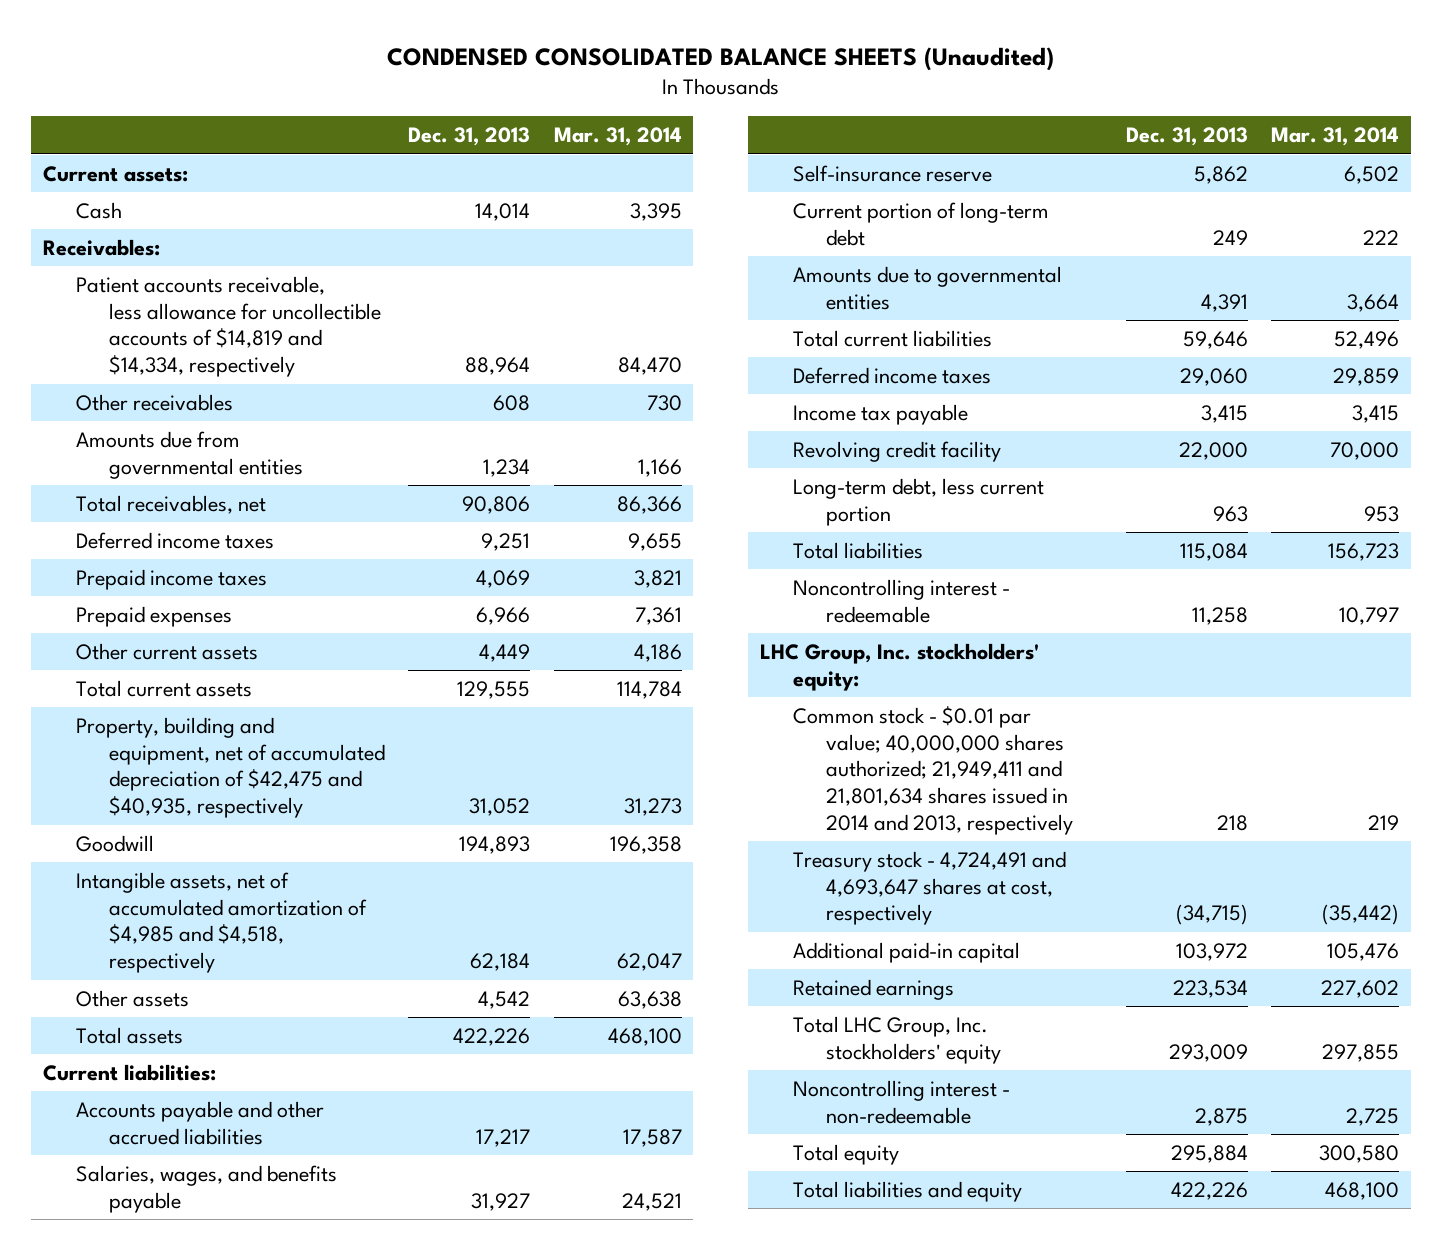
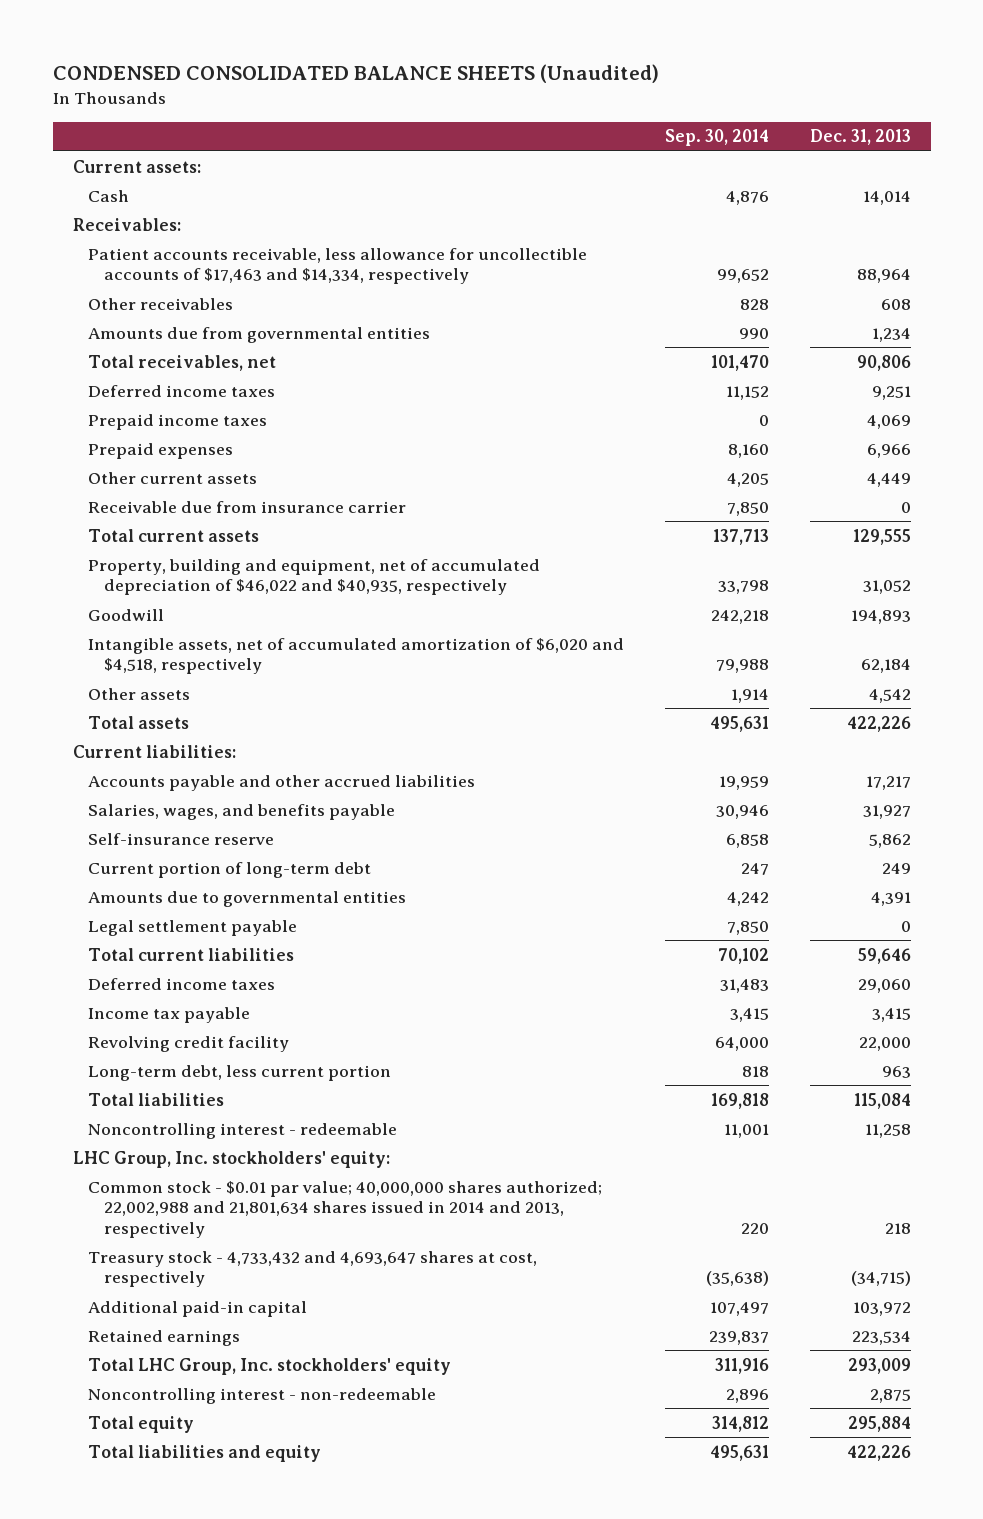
- | Dec. 31, 2013 | Mar. 31, 2014
+ | Sep. 30, 2014 | Dec. 31, 2013
- Patient accounts receivable, less allowance for uncollectible accounts of $14,819 and $14,334, respectively | 88,964 | 84,470
+ Patient accounts receivable, less allowance for uncollectible accounts of $17,463 and $14,334, respectively | 99,652 | 88,964
+ Receivable due from insurance carrier | 7,850 | 0
- Property, building and equipment, net of accumulated depreciation of $42,475 and $40,935, respectively | 31,052 | 31,273
+ Property, building and equipment, net of accumulated depreciation of $46,022 and $40,935, respectively | 33,798 | 31,052
- Intangible assets, net of accumulated amortization of $4,985 and $4,518, respectively | 62,184 | 62,047
+ Intangible assets, net of accumulated amortization of $6,020 and $4,518, respectively | 79,988 | 62,184
+ Legal settlement payable | 7,850 | 0
- Common stock - $0.01 par value; 40,000,000 shares authorized; 21,949,411 and 21,801,634 shares issued in 2014 and 2013, respectively | 218 | 219
- Treasury stock - 4,724,491 and 4,693,647 shares at cost, respectively | (34,715) | (35,442)
+ Common stock - $0.01 par value; 40,000,000 shares authorized; 22,002,988 and 21,801,634 shares issued in 2014 and 2013, respectively | 220 | 218
+ Treasury stock - 4,733,432 and 4,693,647 shares at cost, respectively | (35,638) | (34,715)

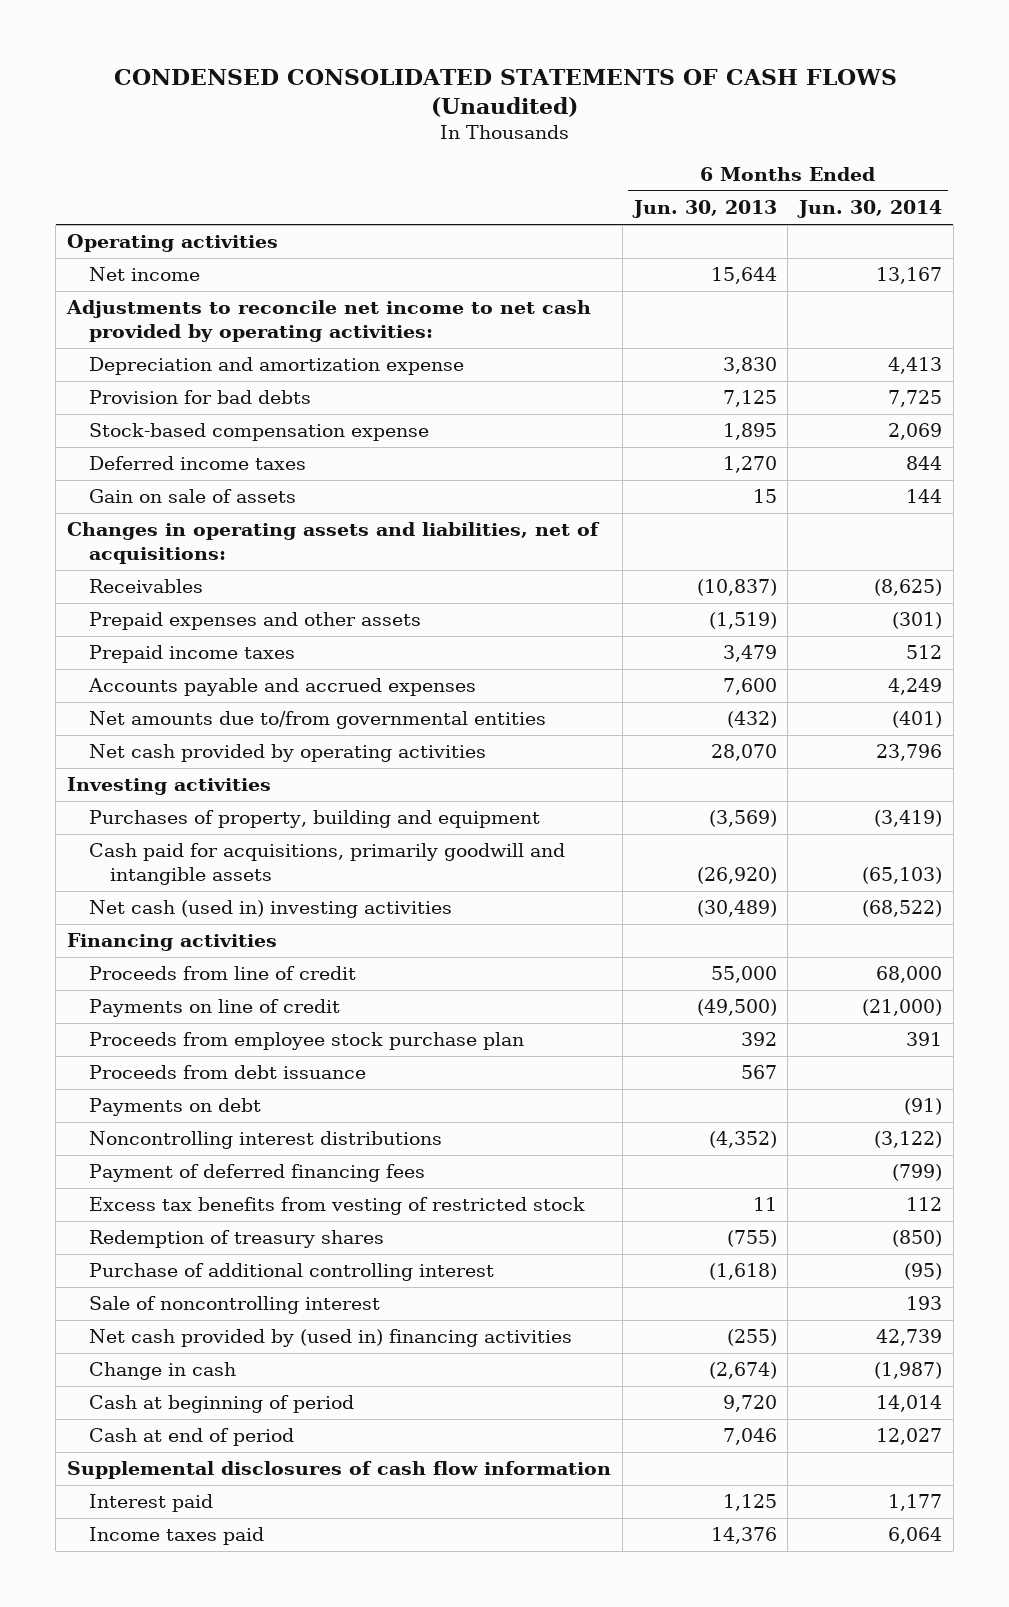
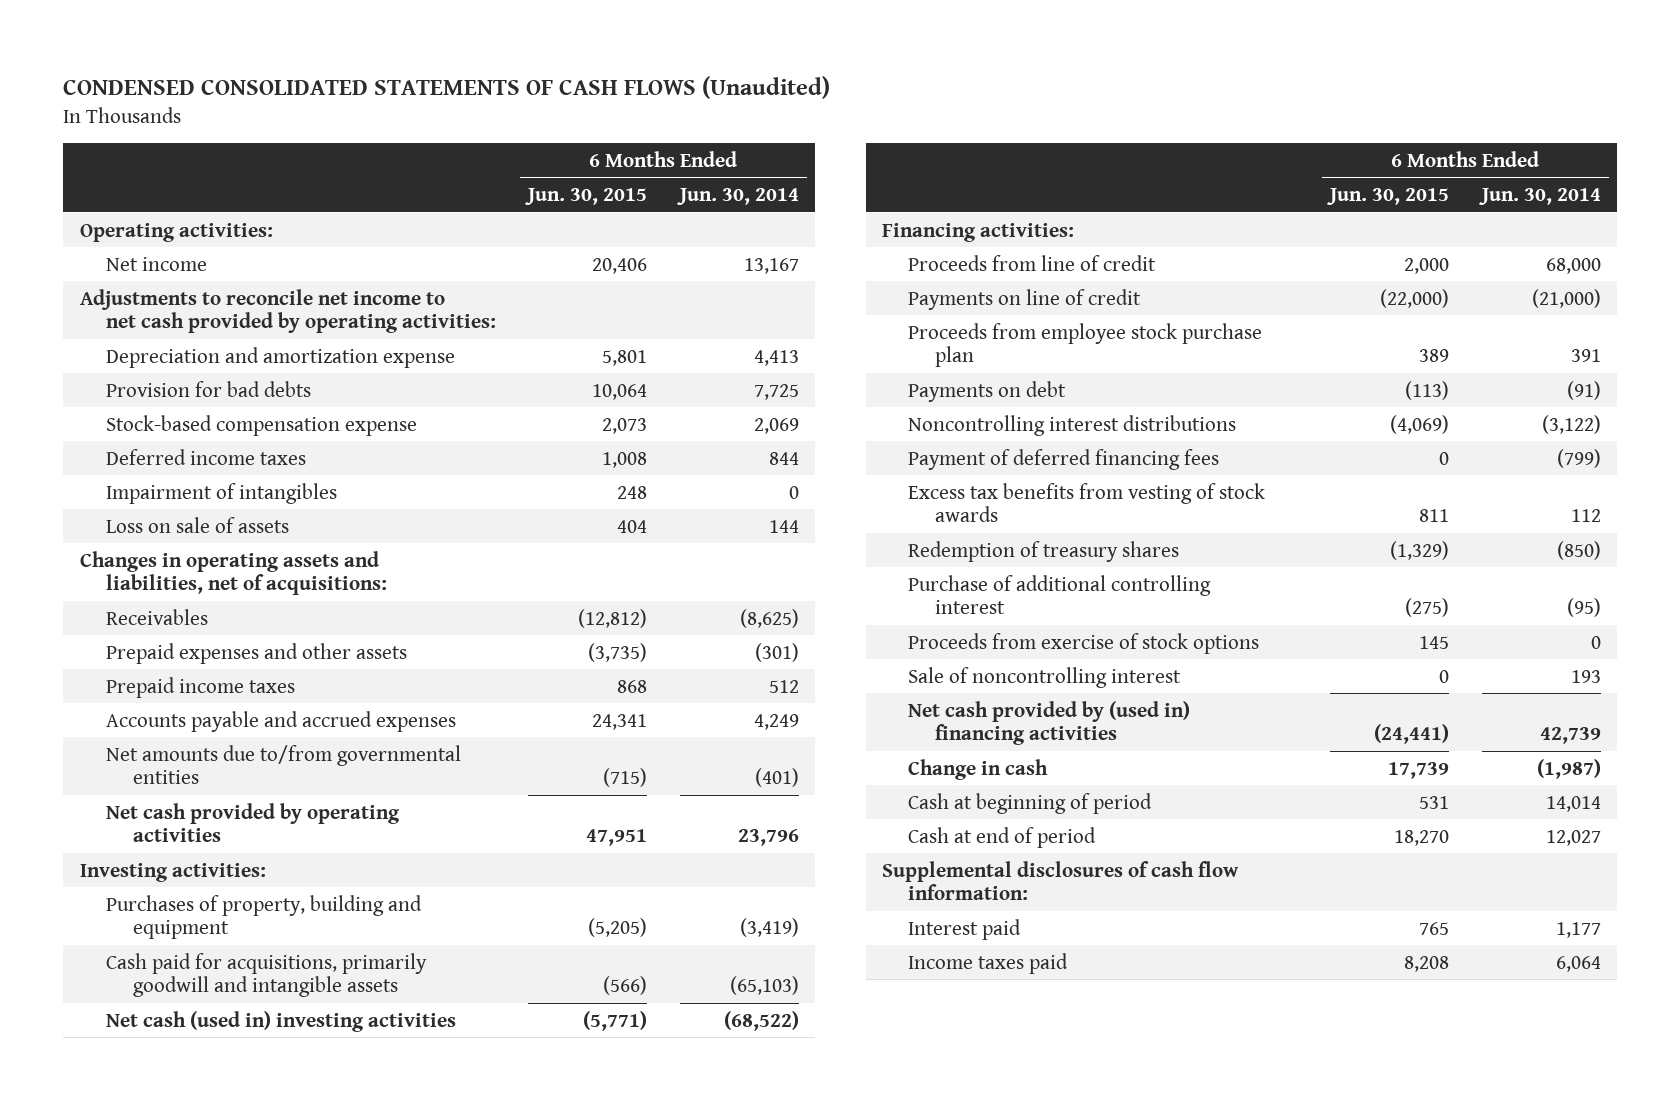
- | 6 Months Ended Jun. 30, 2013 | 6 Months Ended Jun. 30, 2014
+ | 6 Months Ended Jun. 30, 2015 | 6 Months Ended Jun. 30, 2014
- Operating activities
+ Operating activities:
- Gain on sale of assets | 15 | 144
+ Impairment of intangibles | 248 | 0
+ Loss on sale of assets | 404 | 144
- Investing activities
+ Investing activities:
- Financing activities
+ Financing activities:
- Proceeds from debt issuance | 567 |
- Excess tax benefits from vesting of restricted stock | 11 | 112
+ Excess tax benefits from vesting of stock awards | 811 | 112
+ Proceeds from exercise of stock options | 145 | 0
- Supplemental disclosures of cash flow information
+ Supplemental disclosures of cash flow information:

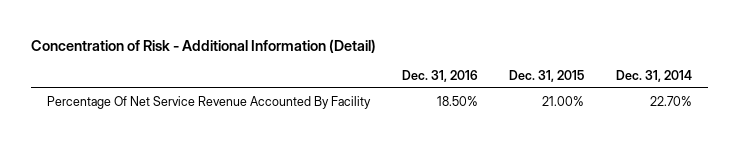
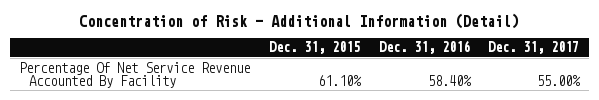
- | Dec. 31, 2016 | Dec. 31, 2015 | Dec. 31, 2014
+ | Dec. 31, 2015 | Dec. 31, 2016 | Dec. 31, 2017
- Percentage Of Net Service Revenue Accounted By Facility | 18.50% | 21.00% | 22.70%
+ Percentage Of Net Service Revenue Accounted By Facility | 61.10% | 58.40% | 55.00%

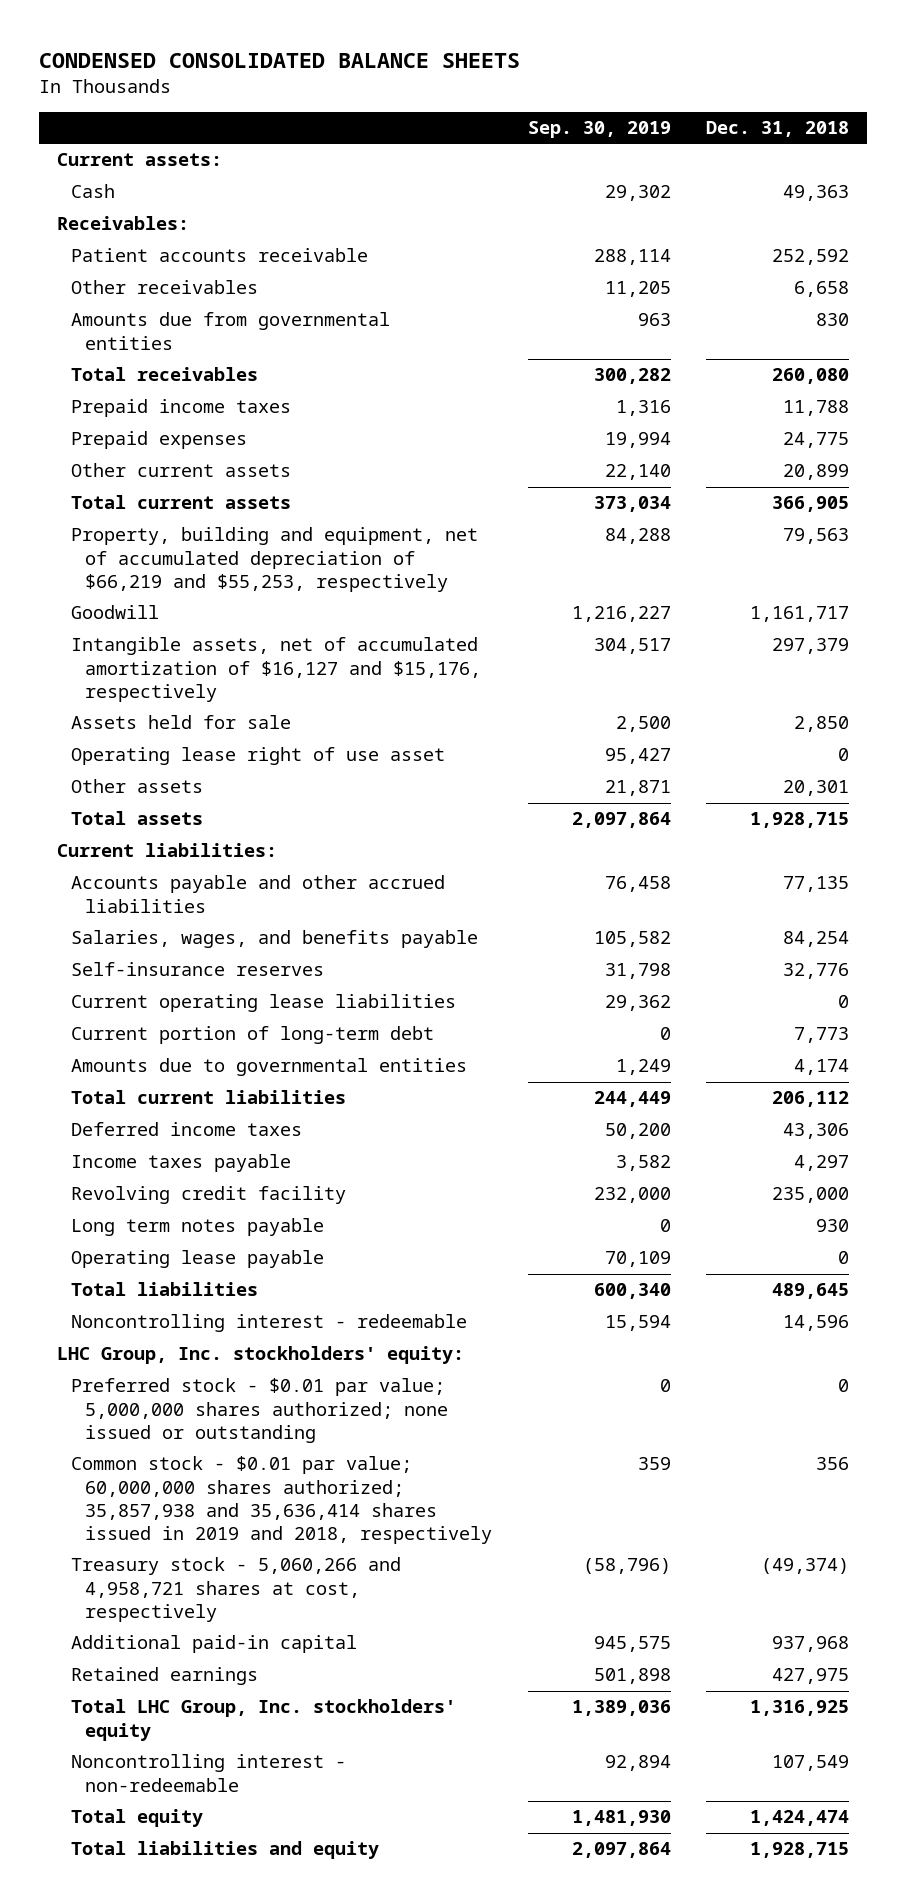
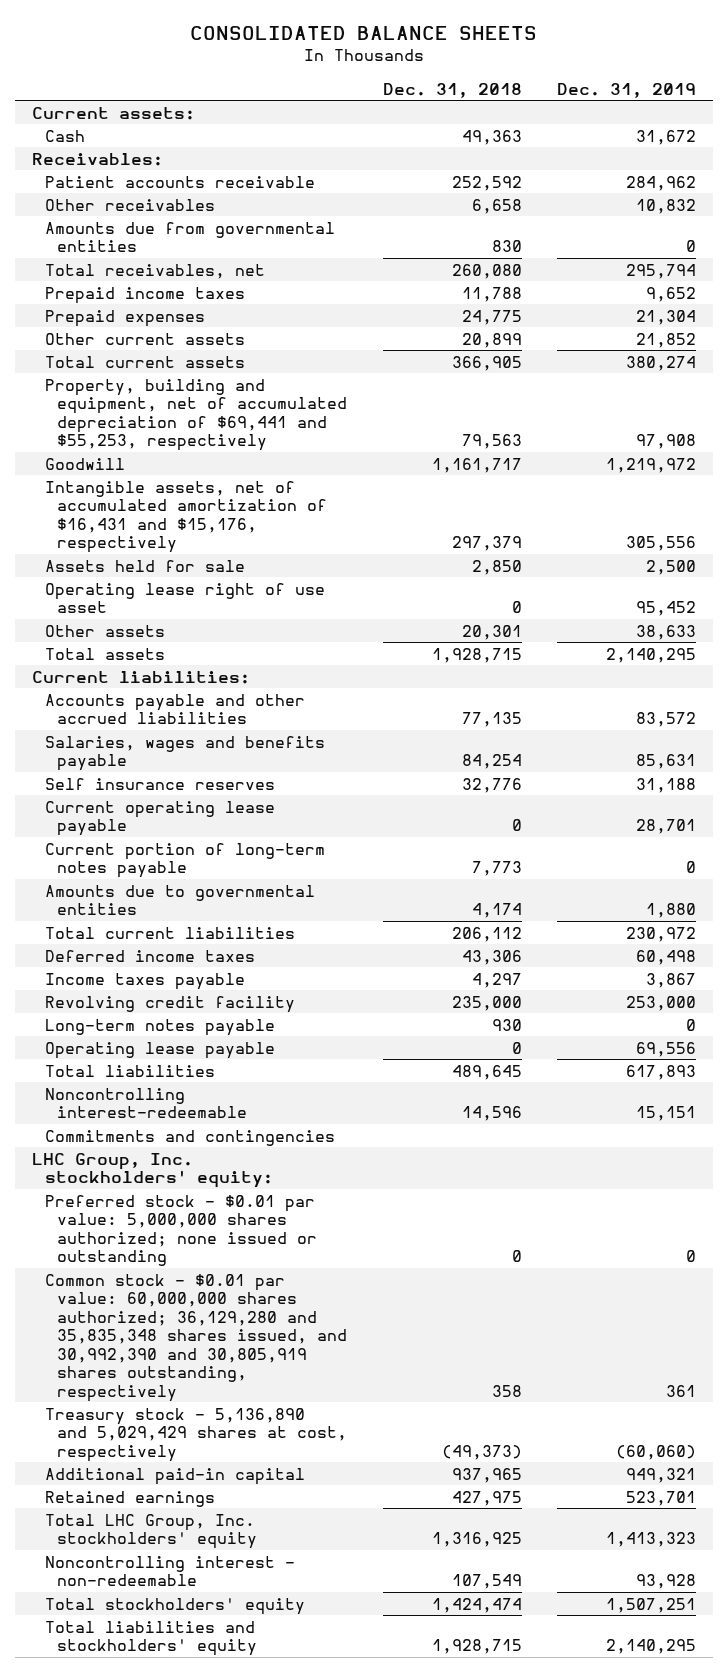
- CONDENSED CONSOLIDATED BALANCE SHEETS
+ CONSOLIDATED BALANCE SHEETS
- | Sep. 30, 2019 | Dec. 31, 2018
+ | Dec. 31, 2018 | Dec. 31, 2019
- Total receivables | 300,282 | 260,080
+ Total receivables, net | 260,080 | 295,794
- Property, building and equipment, net of accumulated depreciation of $66,219 and $55,253, respectively | 84,288 | 79,563
+ Property, building and equipment, net of accumulated depreciation of $69,441 and $55,253, respectively | 79,563 | 97,908
- Intangible assets, net of accumulated amortization of $16,127 and $15,176, respectively | 304,517 | 297,379
+ Intangible assets, net of accumulated amortization of $16,431 and $15,176, respectively | 297,379 | 305,556
- Salaries, wages, and benefits payable | 105,582 | 84,254
- Self-insurance reserves | 31,798 | 32,776
- Current operating lease liabilities | 29,362 | 0
- Current portion of long-term debt | 0 | 7,773
+ Salaries, wages and benefits payable | 84,254 | 85,631
+ Self insurance reserves | 32,776 | 31,188
+ Current operating lease payable | 0 | 28,701
+ Current portion of long-term notes payable | 7,773 | 0
- Long term notes payable | 0 | 930
+ Long-term notes payable | 930 | 0
- Noncontrolling interest - redeemable | 15,594 | 14,596
+ Noncontrolling interest-redeemable | 14,596 | 15,151
+ Commitments and contingencies
- Preferred stock - $0.01 par value; 5,000,000 shares authorized; none issued or outstanding | 0 | 0
- Common stock - $0.01 par value; 60,000,000 shares authorized; 35,857,938 and 35,636,414 shares issued in 2019 and 2018, respectively | 359 | 356
- Treasury stock - 5,060,266 and 4,958,721 shares at cost, respectively | (58,796) | (49,374)
- Additional paid-in capital | 945,575 | 937,968
+ Preferred stock - $0.01 par value: 5,000,000 shares authorized; none issued or outstanding | 0 | 0
+ Common stock - $0.01 par value: 60,000,000 shares authorized; 36,129,280 and 35,835,348 shares issued, and 30,992,390 and 30,805,919 shares outstanding, respectively | 358 | 361
+ Treasury stock - 5,136,890 and 5,029,429 shares at cost, respectively | (49,373) | (60,060)
+ Additional paid-in capital | 937,965 | 949,321
- Total equity | 1,481,930 | 1,424,474
- Total liabilities and equity | 2,097,864 | 1,928,715
+ Total stockholders' equity | 1,424,474 | 1,507,251
+ Total liabilities and stockholders' equity | 1,928,715 | 2,140,295

